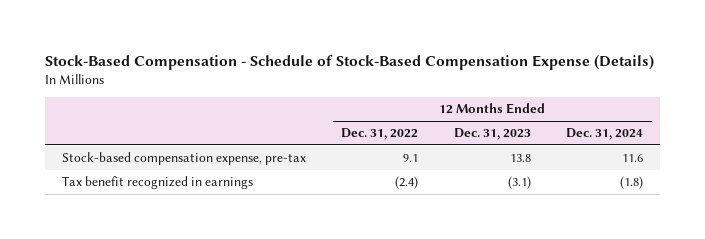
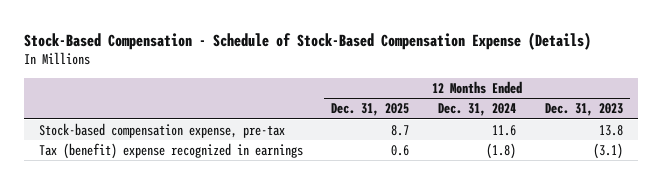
- | 12 Months Ended Dec. 31, 2022 | 12 Months Ended Dec. 31, 2023 | 12 Months Ended Dec. 31, 2024
+ | 12 Months Ended Dec. 31, 2025 | 12 Months Ended Dec. 31, 2024 | 12 Months Ended Dec. 31, 2023
- Tax benefit recognized in earnings | (2.4) | (3.1) | (1.8)
+ Tax (benefit) expense recognized in earnings | 0.6 | (1.8) | (3.1)

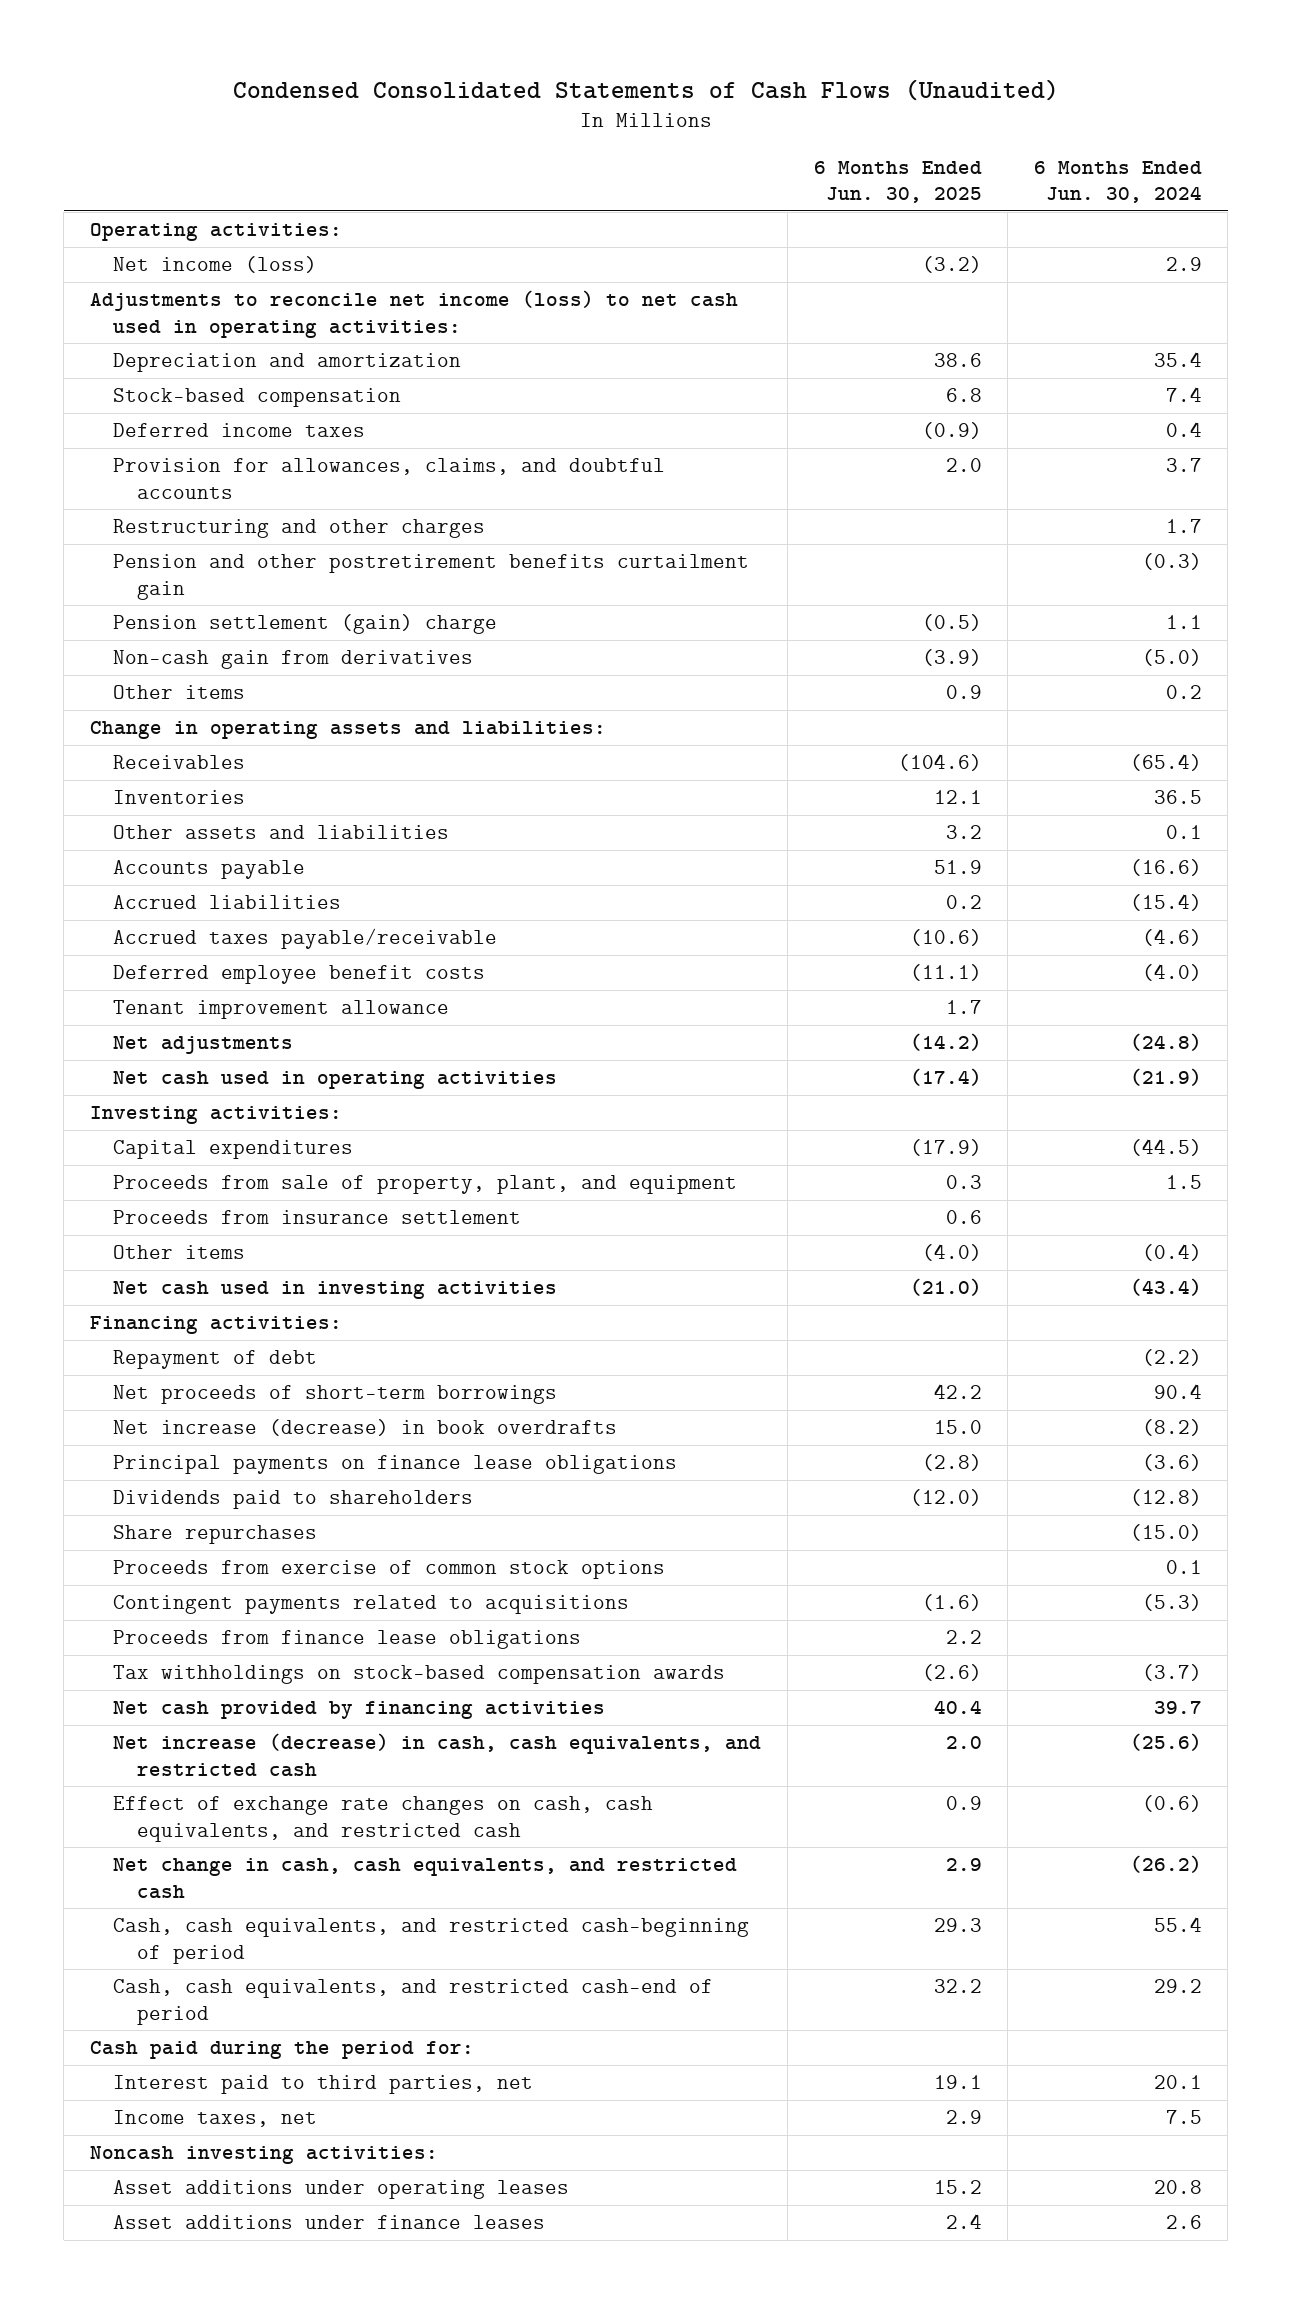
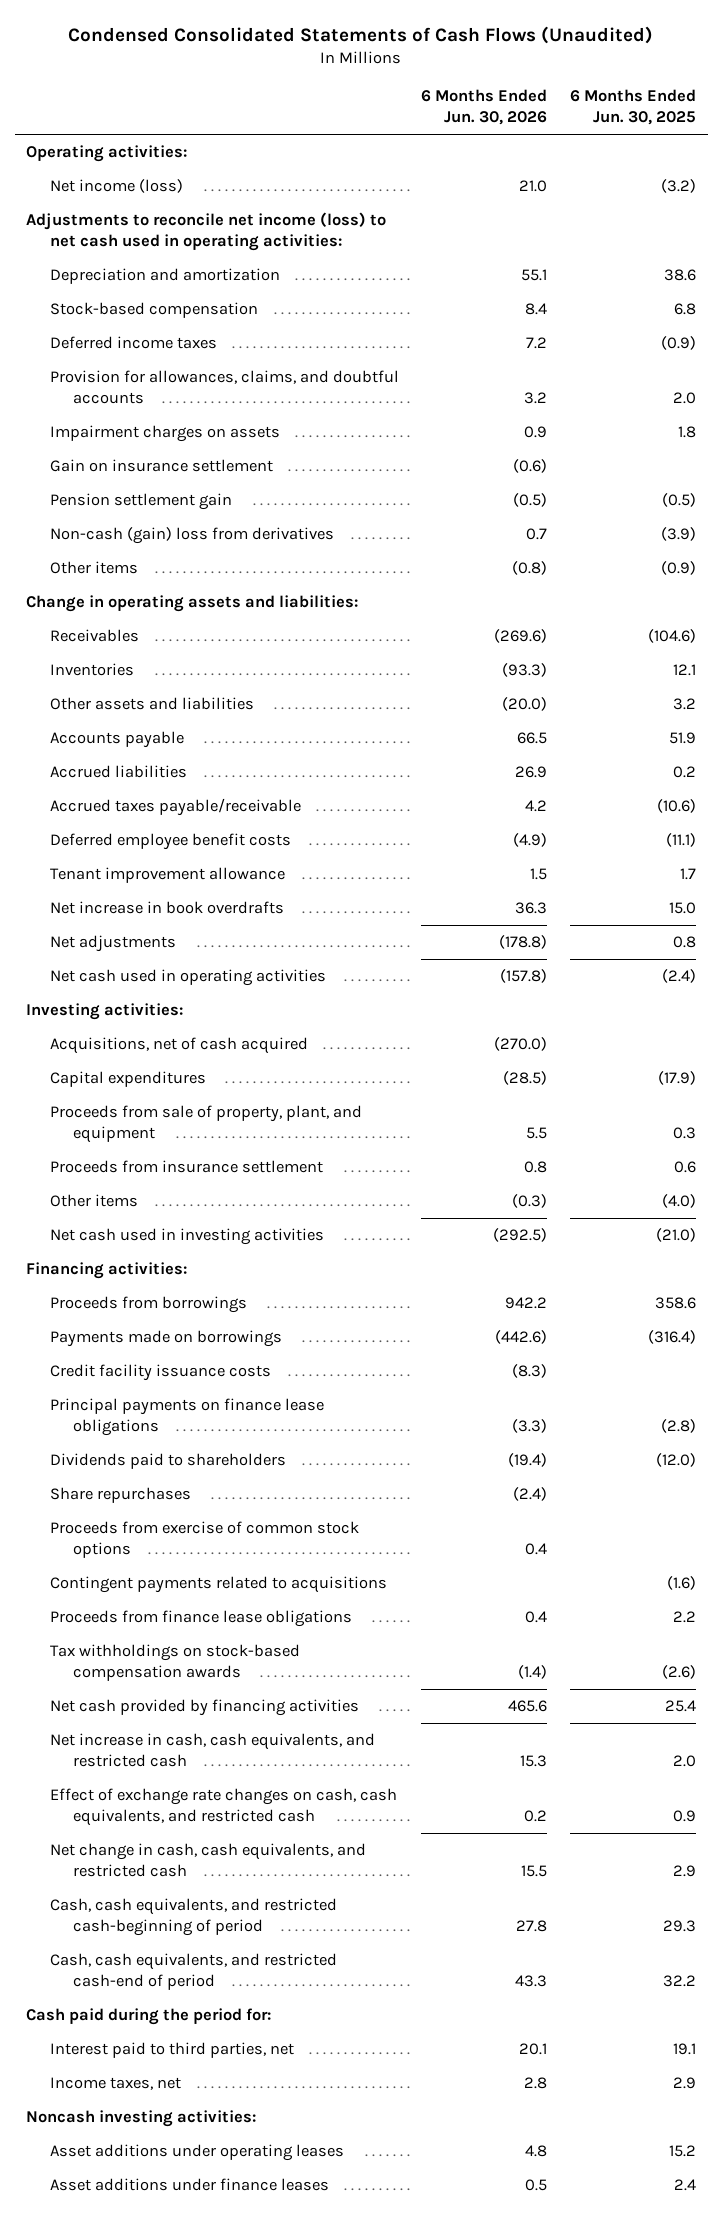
- | 6 Months Ended Jun. 30, 2025 | 6 Months Ended Jun. 30, 2024
+ | 6 Months Ended Jun. 30, 2026 | 6 Months Ended Jun. 30, 2025
- Restructuring and other charges | | 1.7
- Pension and other postretirement benefits curtailment gain | | (0.3)
- Pension settlement (gain) charge | (0.5) | 1.1
- Non-cash gain from derivatives | (3.9) | (5.0)
- Other items | 0.9 | 0.2
+ Impairment charges on assets | 0.9 | 1.8
+ Gain on insurance settlement | (0.6) |
+ Pension settlement gain | (0.5) | (0.5)
+ Non-cash (gain) loss from derivatives | 0.7 | (3.9)
+ Other items | (0.8) | (0.9)
- Net adjustments | (14.2) | (24.8)
- Net cash used in operating activities | (17.4) | (21.9)
+ Net increase in book overdrafts | 36.3 | 15.0
+ Net adjustments | (178.8) | 0.8
+ Net cash used in operating activities | (157.8) | (2.4)
+ Acquisitions, net of cash acquired | (270.0) |
- Repayment of debt | | (2.2)
- Net proceeds of short-term borrowings | 42.2 | 90.4
- Net increase (decrease) in book overdrafts | 15.0 | (8.2)
+ Proceeds from borrowings | 942.2 | 358.6
+ Payments made on borrowings | (442.6) | (316.4)
+ Credit facility issuance costs | (8.3) |
- Net cash provided by financing activities | 40.4 | 39.7
- Net increase (decrease) in cash, cash equivalents, and restricted cash | 2.0 | (25.6)
+ Net cash provided by financing activities | 465.6 | 25.4
+ Net increase in cash, cash equivalents, and restricted cash | 15.3 | 2.0

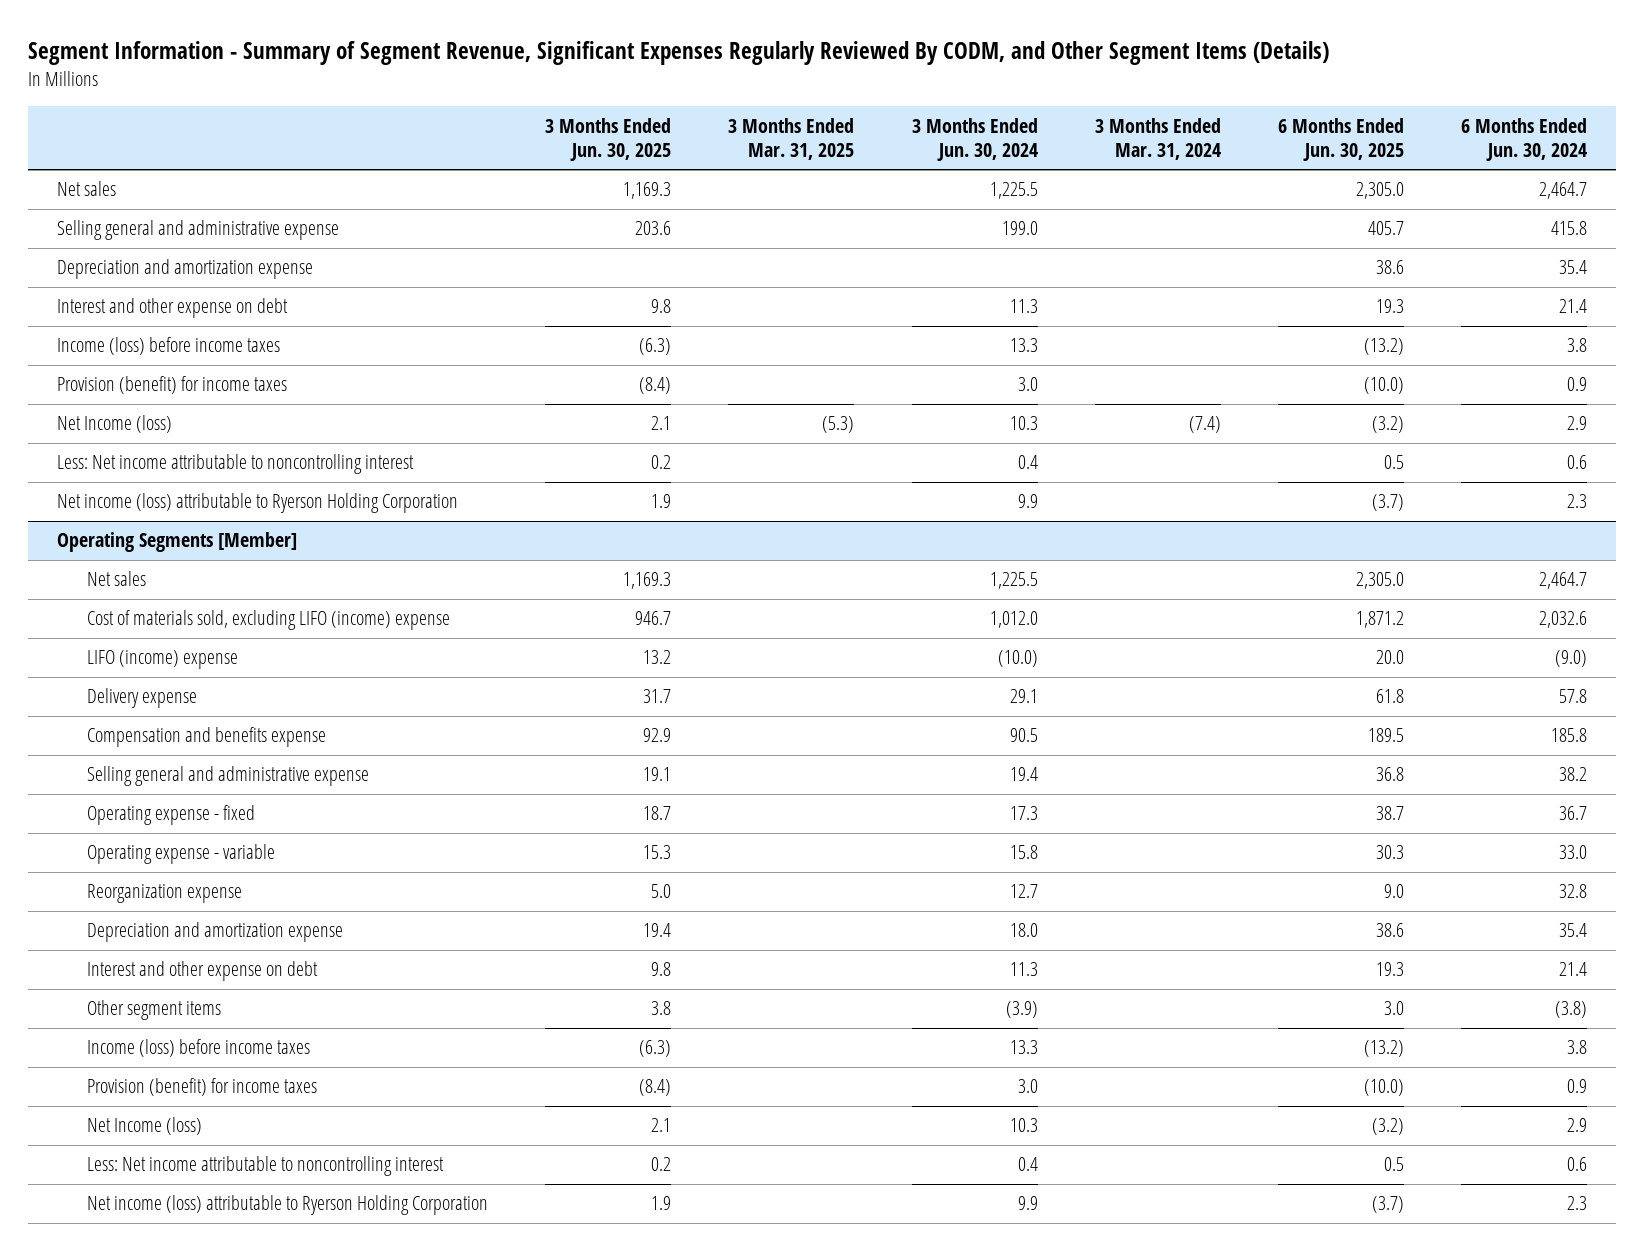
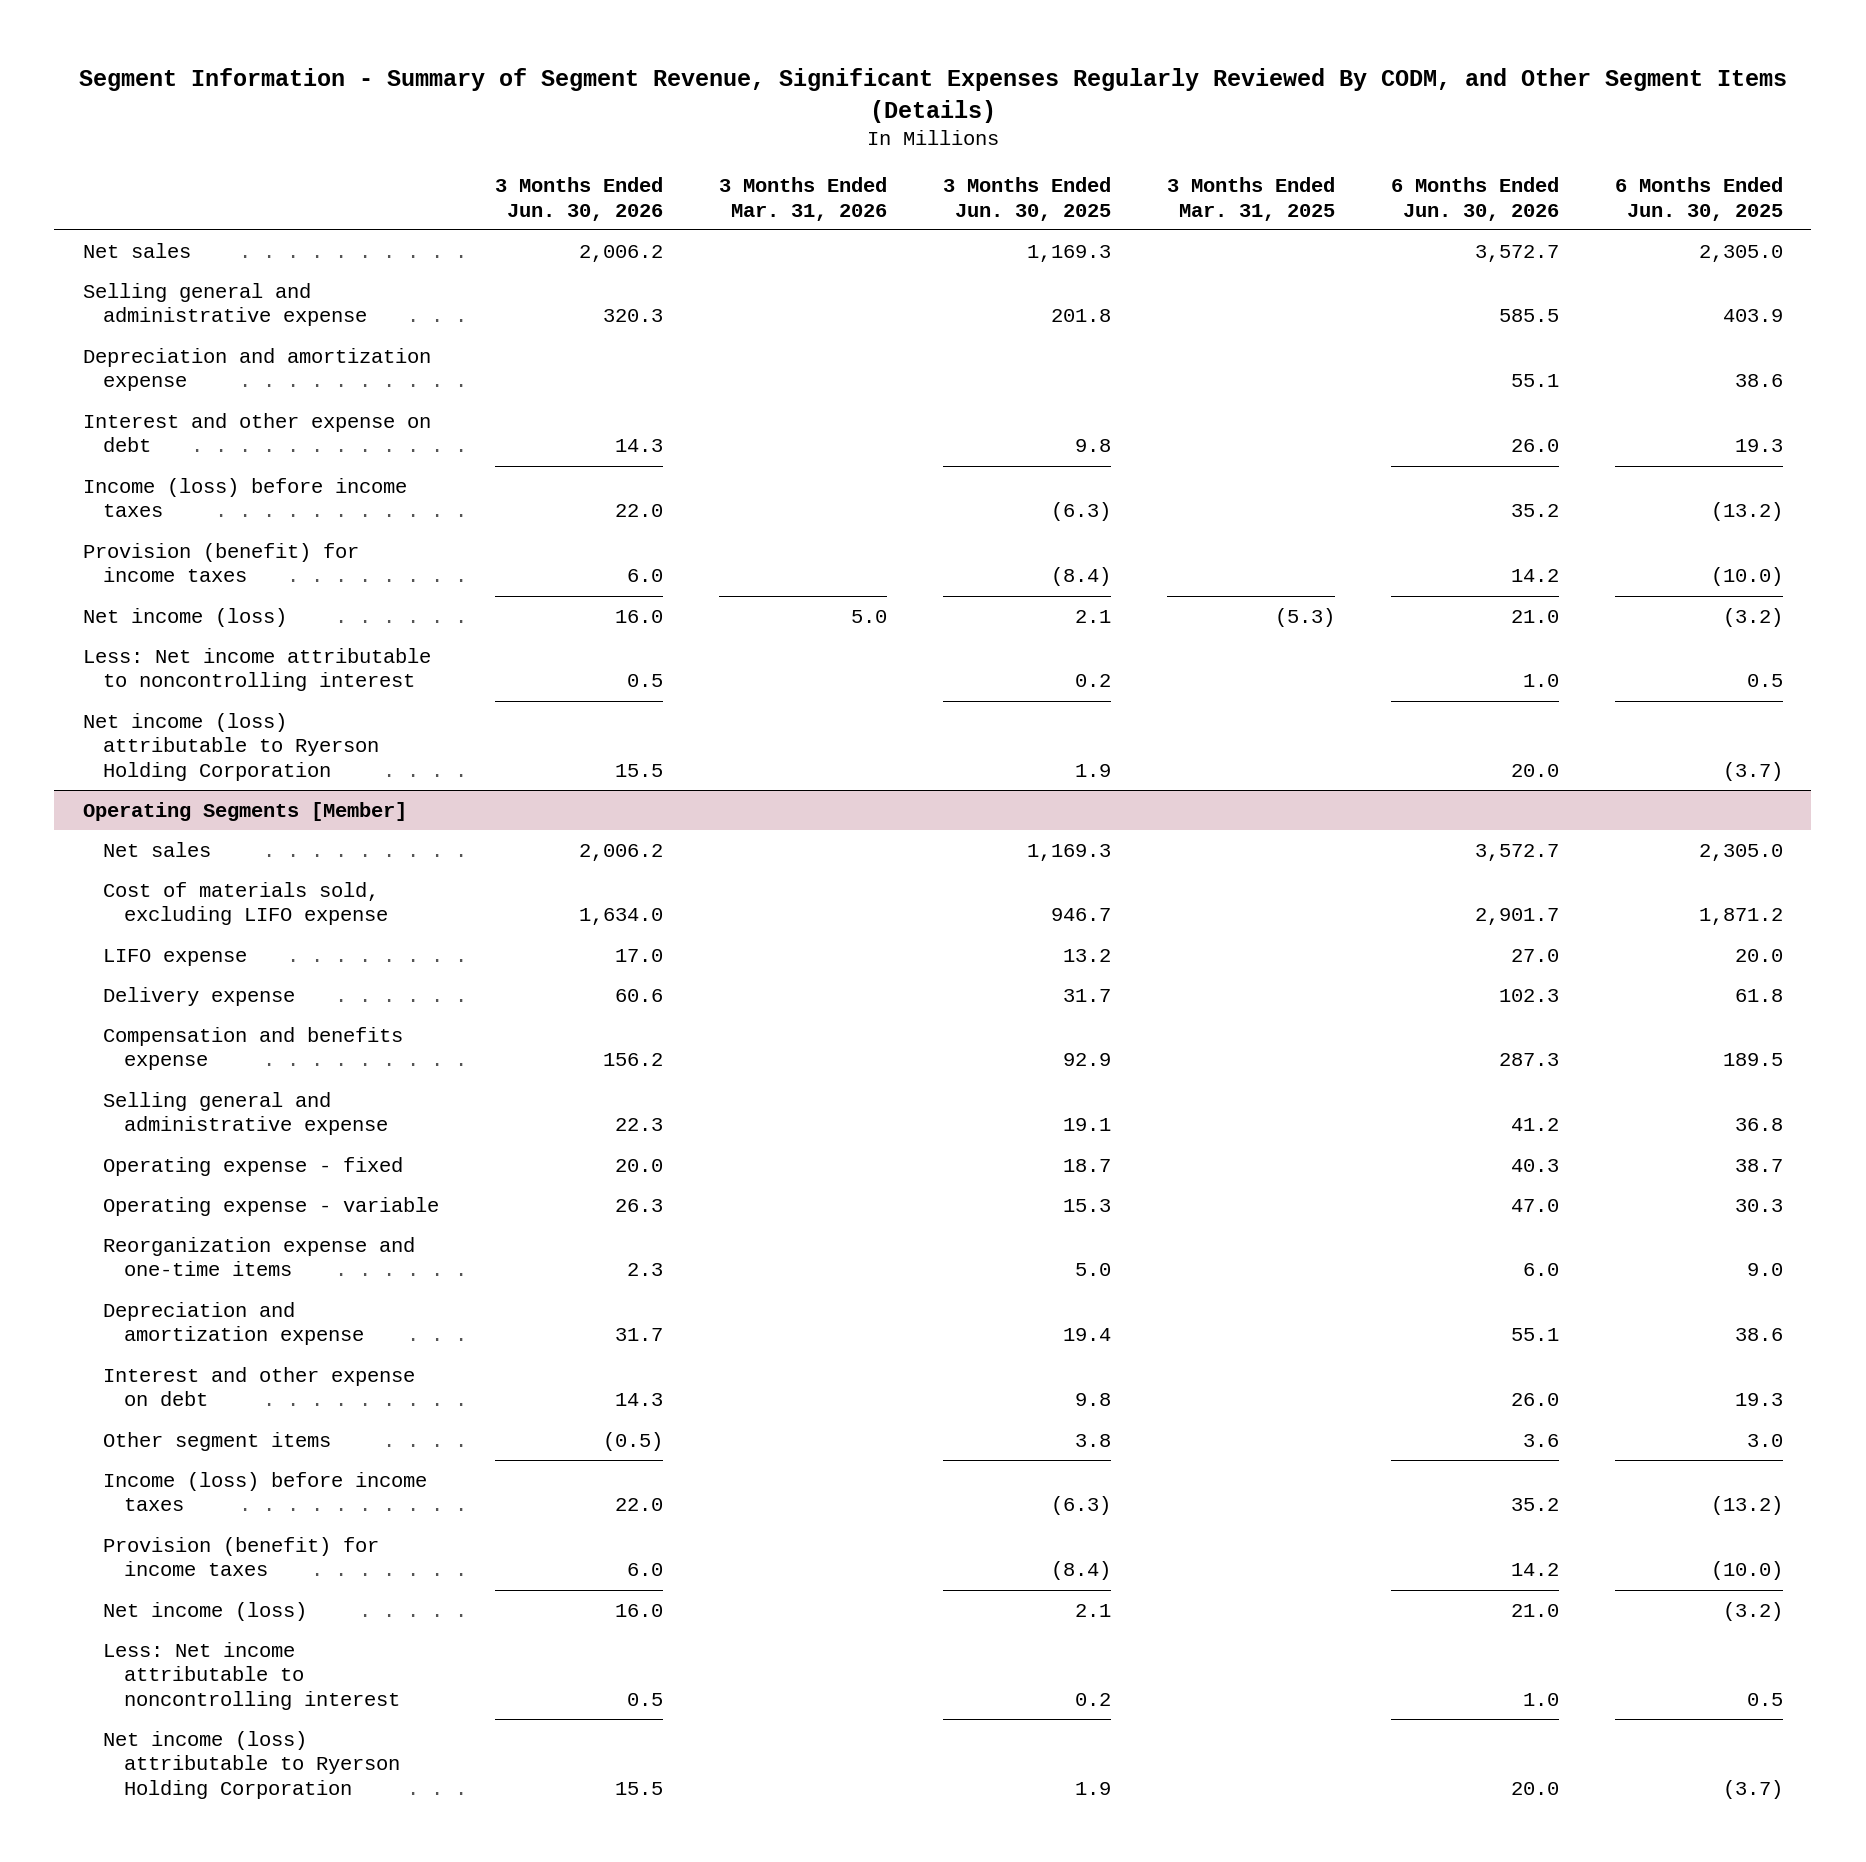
- | 3 Months Ended Jun. 30, 2025 | 3 Months Ended Mar. 31, 2025 | 3 Months Ended Jun. 30, 2024 | 3 Months Ended Mar. 31, 2024 | 6 Months Ended Jun. 30, 2025 | 6 Months Ended Jun. 30, 2024
+ | 3 Months Ended Jun. 30, 2026 | 3 Months Ended Mar. 31, 2026 | 3 Months Ended Jun. 30, 2025 | 3 Months Ended Mar. 31, 2025 | 6 Months Ended Jun. 30, 2026 | 6 Months Ended Jun. 30, 2025
- Selling general and administrative expense | 203.6 | | 199.0 | | 405.7 | 415.8
+ Selling general and administrative expense | 320.3 | | 201.8 | | 585.5 | 403.9
- Net Income (loss) | 2.1 | (5.3) | 10.3 | (7.4) | (3.2) | 2.9
+ Net income (loss) | 16.0 | 5.0 | 2.1 | (5.3) | 21.0 | (3.2)
@ Operating Segments [Member]
- Cost of materials sold, excluding LIFO (income) expense | 946.7 | | 1,012.0 | | 1,871.2 | 2,032.6
- LIFO (income) expense | 13.2 | | (10.0) | | 20.0 | (9.0)
+ Cost of materials sold, excluding LIFO expense | 1,634.0 | | 946.7 | | 2,901.7 | 1,871.2
+ LIFO expense | 17.0 | | 13.2 | | 27.0 | 20.0
- Reorganization expense | 5.0 | | 12.7 | | 9.0 | 32.8
+ Reorganization expense and one-time items | 2.3 | | 5.0 | | 6.0 | 9.0
- Net Income (loss) | 2.1 | | 10.3 | | (3.2) | 2.9
+ Net income (loss) | 16.0 | | 2.1 | | 21.0 | (3.2)

